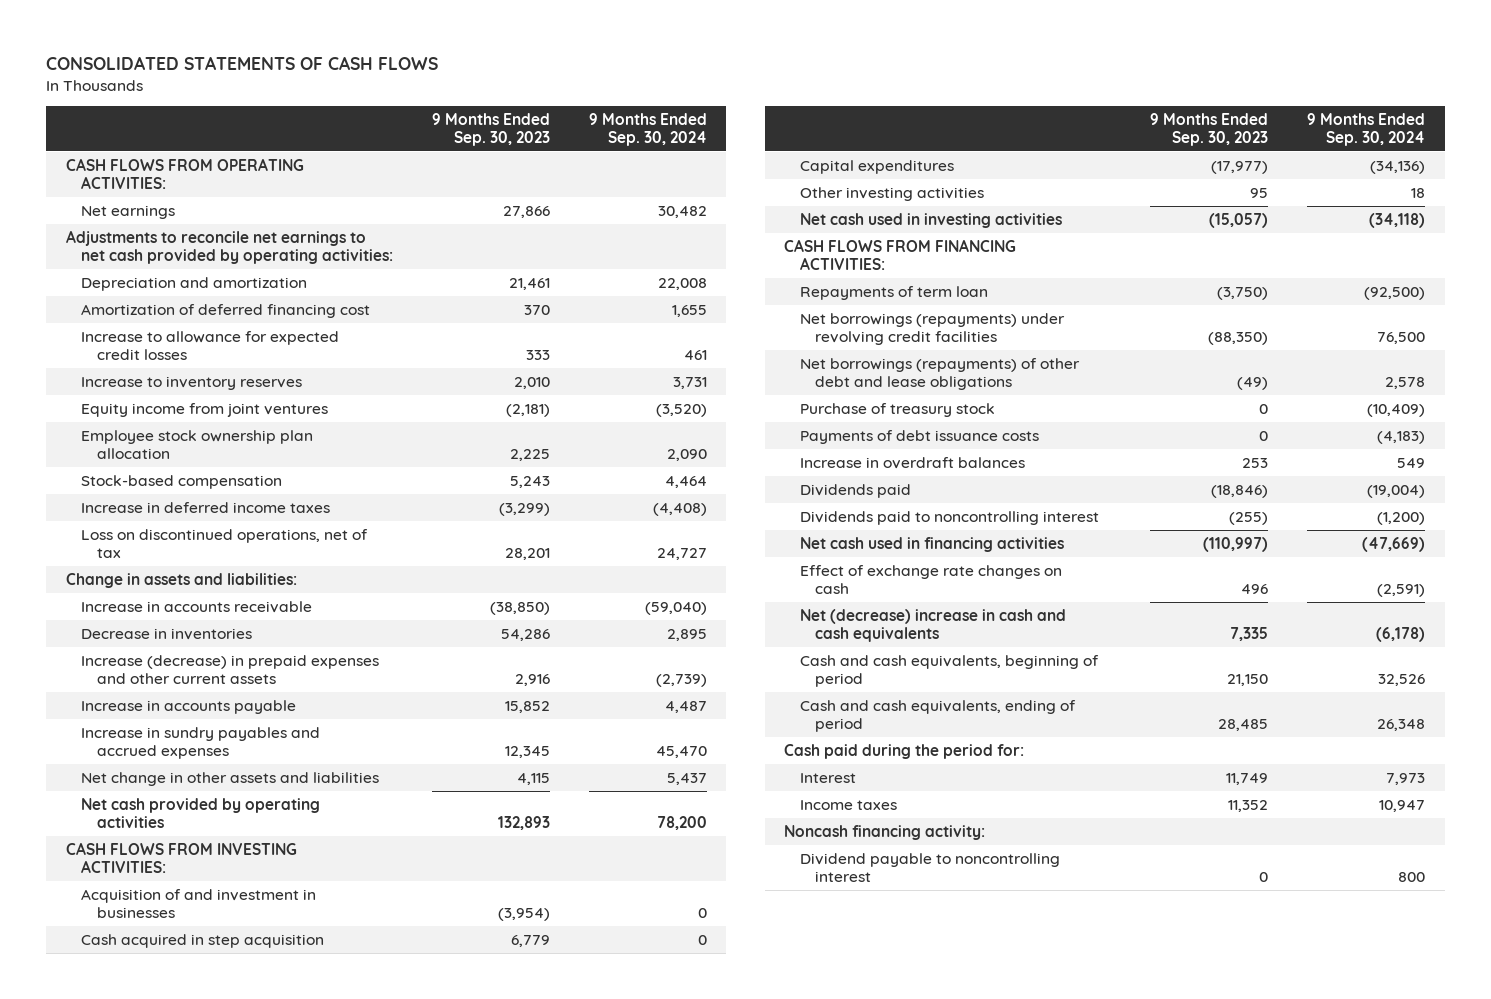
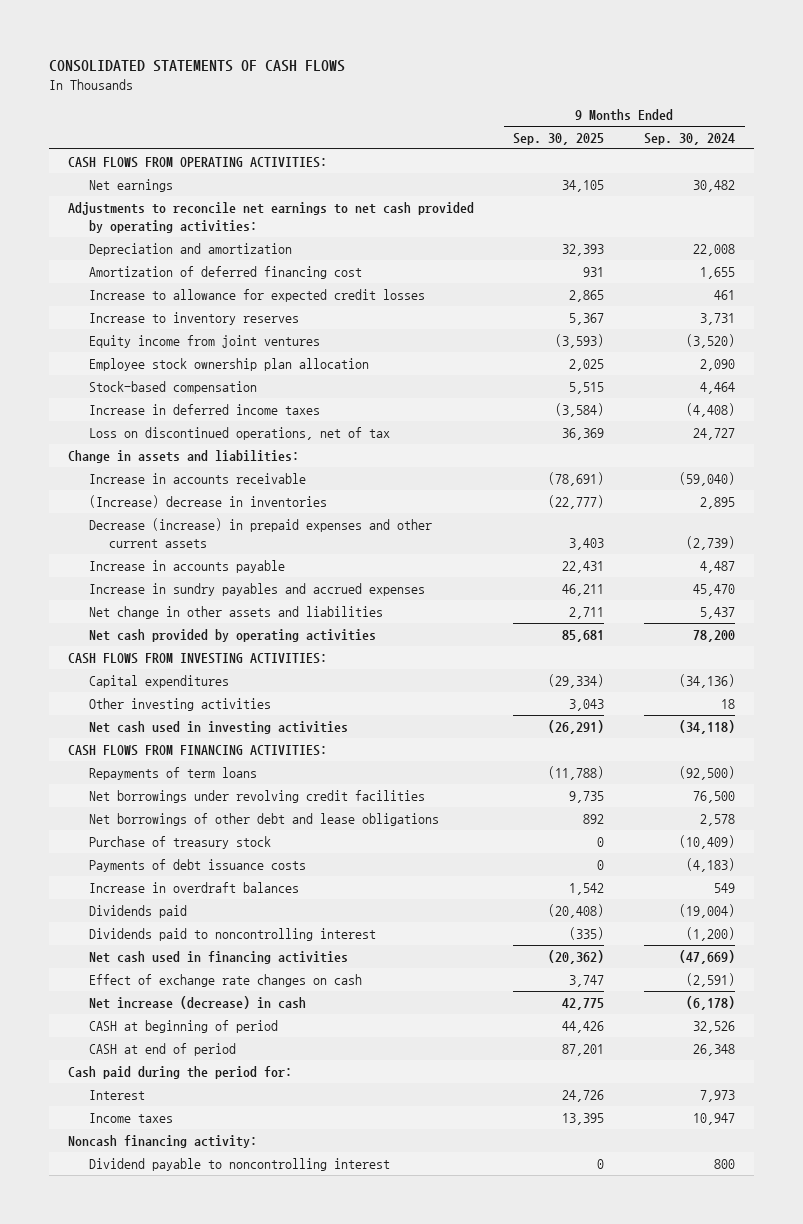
- | 9 Months Ended Sep. 30, 2023 | 9 Months Ended Sep. 30, 2024
+ | 9 Months Ended Sep. 30, 2025 | 9 Months Ended Sep. 30, 2024
- Decrease in inventories | 54,286 | 2,895
- Increase (decrease) in prepaid expenses and other current assets | 2,916 | (2,739)
+ (Increase) decrease in inventories | (22,777) | 2,895
+ Decrease (increase) in prepaid expenses and other current assets | 3,403 | (2,739)
- Acquisition of and investment in businesses | (3,954) | 0
- Cash acquired in step acquisition | 6,779 | 0
- Repayments of term loan | (3,750) | (92,500)
- Net borrowings (repayments) under revolving credit facilities | (88,350) | 76,500
- Net borrowings (repayments) of other debt and lease obligations | (49) | 2,578
+ Repayments of term loans | (11,788) | (92,500)
+ Net borrowings under revolving credit facilities | 9,735 | 76,500
+ Net borrowings of other debt and lease obligations | 892 | 2,578
- Net (decrease) increase in cash and cash equivalents | 7,335 | (6,178)
- Cash and cash equivalents, beginning of period | 21,150 | 32,526
- Cash and cash equivalents, ending of period | 28,485 | 26,348
+ Net increase (decrease) in cash | 42,775 | (6,178)
+ CASH at beginning of period | 44,426 | 32,526
+ CASH at end of period | 87,201 | 26,348

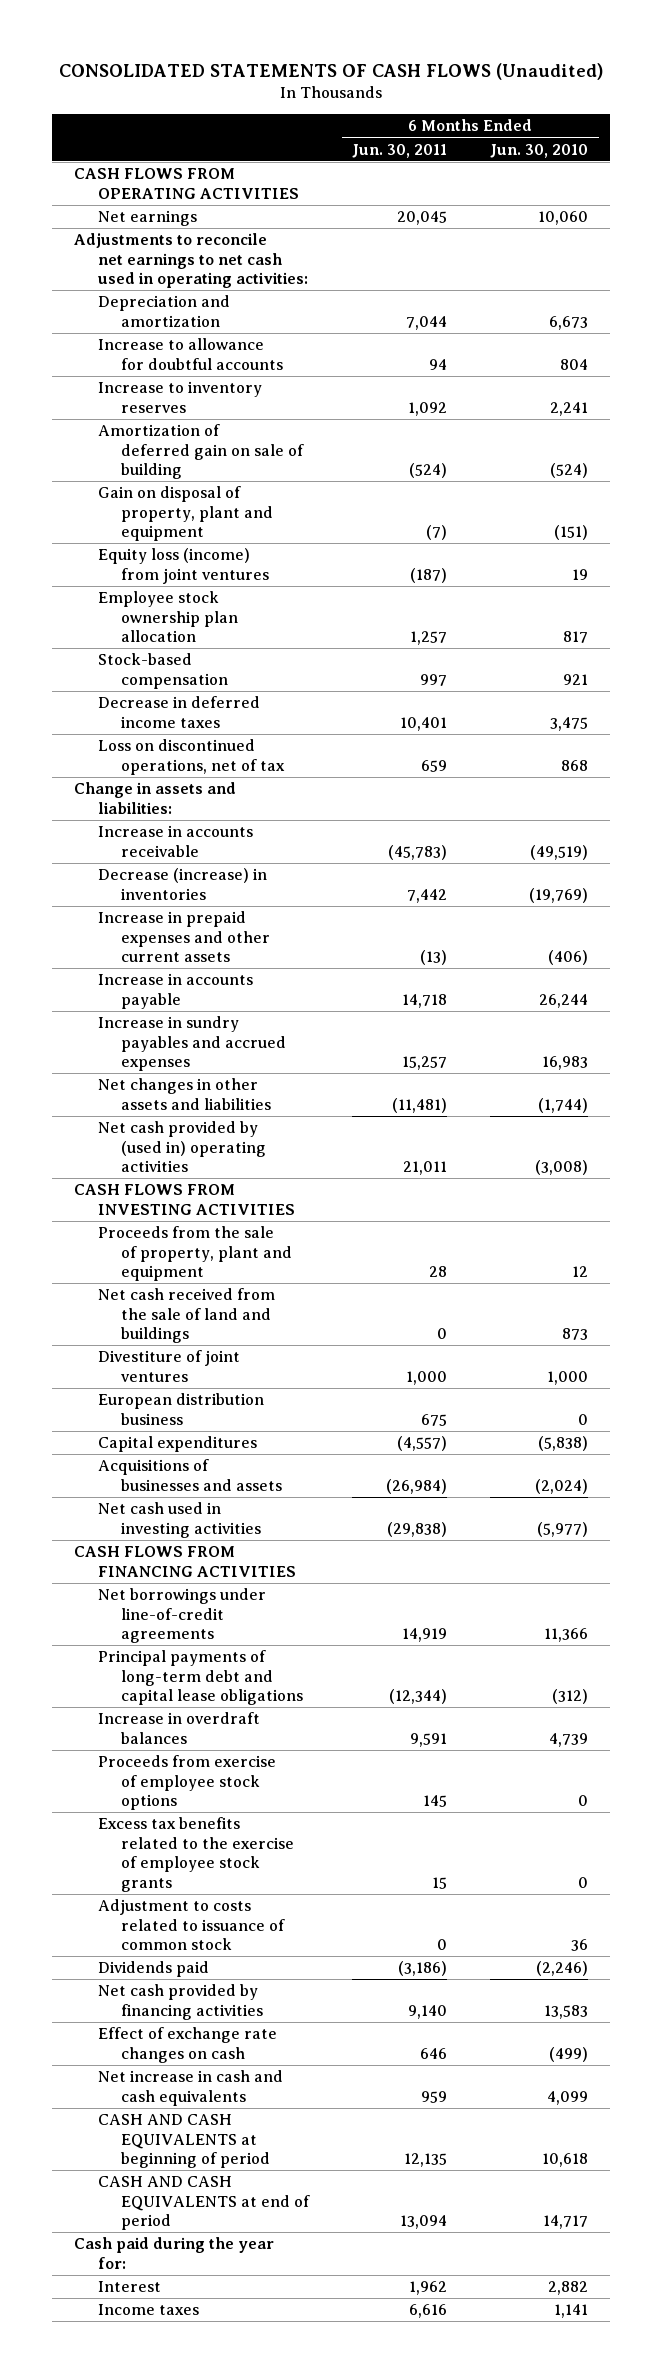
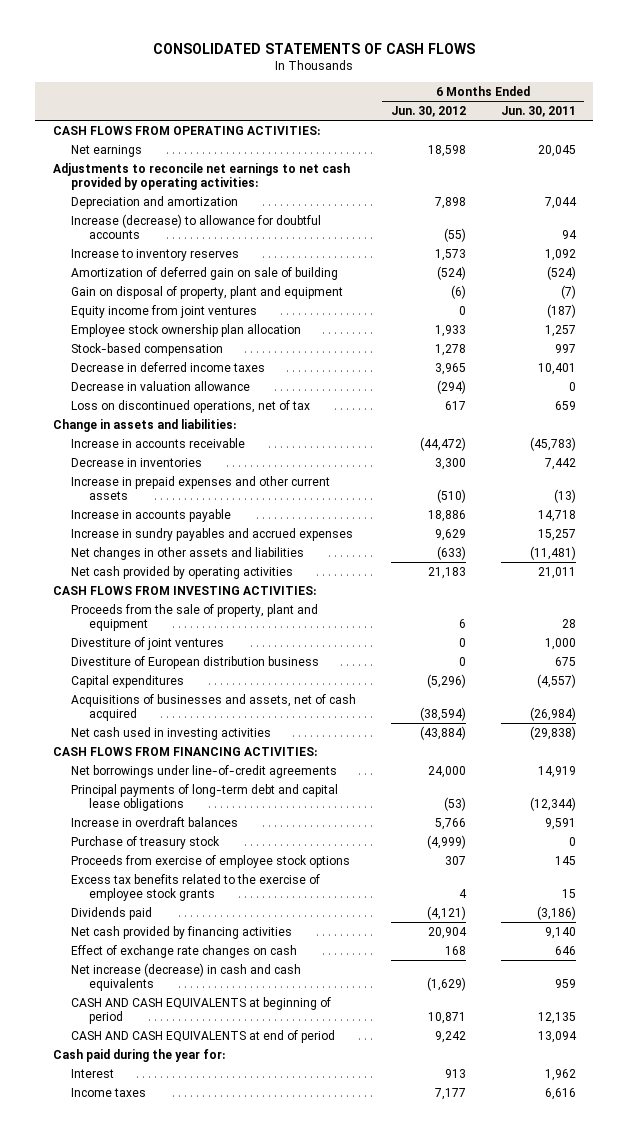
- CONSOLIDATED STATEMENTS OF CASH FLOWS (Unaudited)
+ CONSOLIDATED STATEMENTS OF CASH FLOWS
- | 6 Months Ended Jun. 30, 2011 | 6 Months Ended Jun. 30, 2010
+ | 6 Months Ended Jun. 30, 2012 | 6 Months Ended Jun. 30, 2011
- CASH FLOWS FROM OPERATING ACTIVITIES
+ CASH FLOWS FROM OPERATING ACTIVITIES:
- Adjustments to reconcile net earnings to net cash used in operating activities:
+ Adjustments to reconcile net earnings to net cash provided by operating activities:
- Increase to allowance for doubtful accounts | 94 | 804
+ Increase (decrease) to allowance for doubtful accounts | (55) | 94
- Equity loss (income) from joint ventures | (187) | 19
+ Equity income from joint ventures | 0 | (187)
+ Decrease in valuation allowance | (294) | 0
- Decrease (increase) in inventories | 7,442 | (19,769)
+ Decrease in inventories | 3,300 | 7,442
- Net cash provided by (used in) operating activities | 21,011 | (3,008)
- CASH FLOWS FROM INVESTING ACTIVITIES
+ Net cash provided by operating activities | 21,183 | 21,011
+ CASH FLOWS FROM INVESTING ACTIVITIES:
- Net cash received from the sale of land and buildings | 0 | 873
- European distribution business | 675 | 0
+ Divestiture of European distribution business | 0 | 675
- Acquisitions of businesses and assets | (26,984) | (2,024)
+ Acquisitions of businesses and assets, net of cash acquired | (38,594) | (26,984)
- CASH FLOWS FROM FINANCING ACTIVITIES
+ CASH FLOWS FROM FINANCING ACTIVITIES:
+ Purchase of treasury stock | (4,999) | 0
- Adjustment to costs related to issuance of common stock | 0 | 36
- Net increase in cash and cash equivalents | 959 | 4,099
+ Net increase (decrease) in cash and cash equivalents | (1,629) | 959

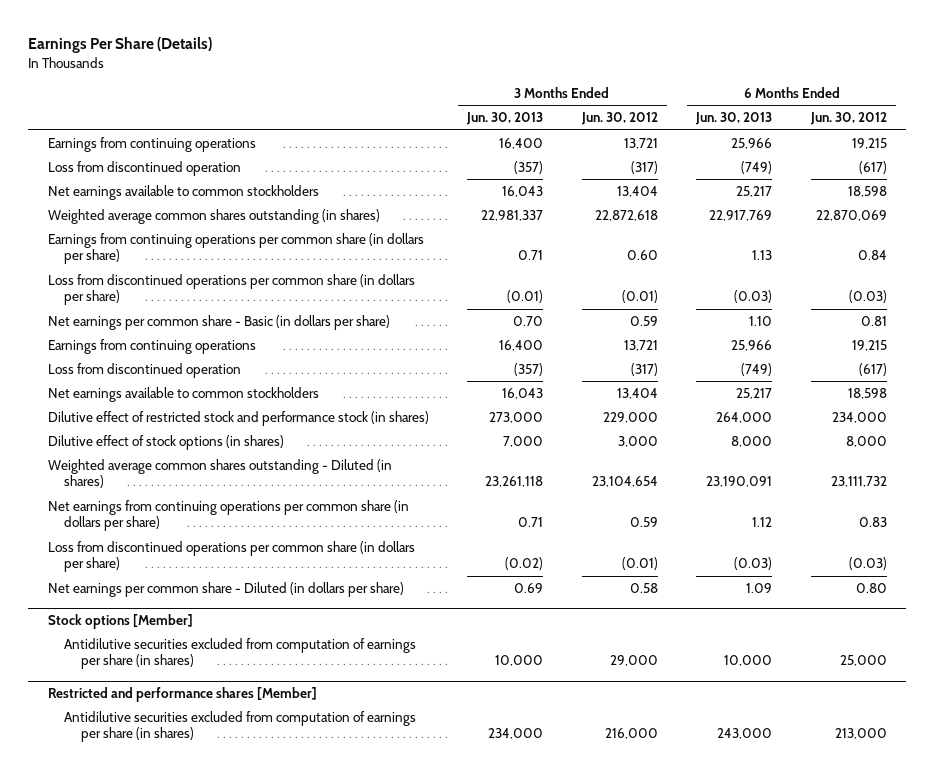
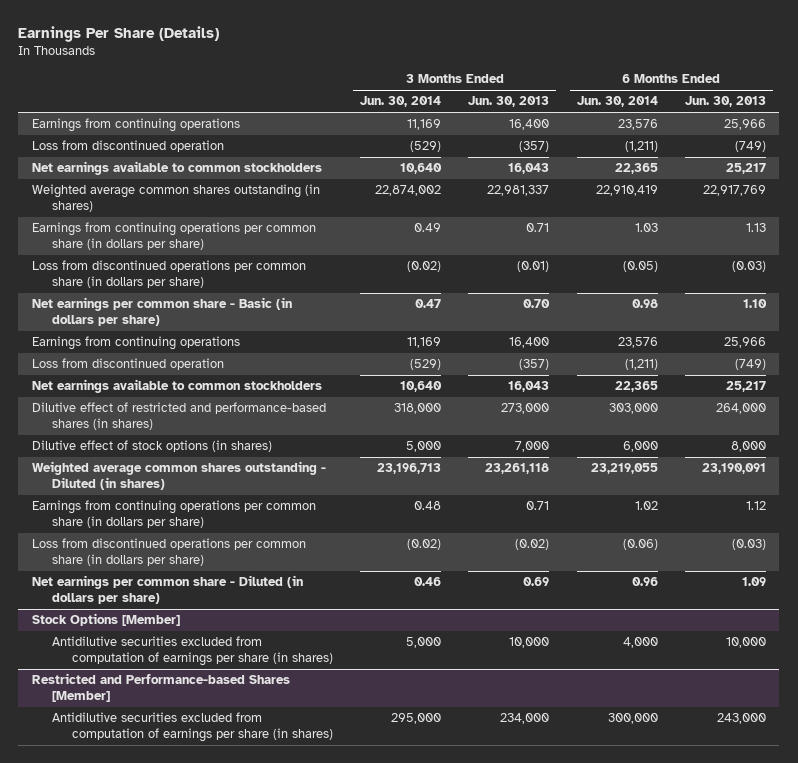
- | 3 Months Ended Jun. 30, 2013 | 3 Months Ended Jun. 30, 2012 | 6 Months Ended Jun. 30, 2013 | 6 Months Ended Jun. 30, 2012
+ | 3 Months Ended Jun. 30, 2014 | 3 Months Ended Jun. 30, 2013 | 6 Months Ended Jun. 30, 2014 | 6 Months Ended Jun. 30, 2013
- Dilutive effect of restricted stock and performance stock (in shares) | 273,000 | 229,000 | 264,000 | 234,000
+ Dilutive effect of restricted and performance-based shares (in shares) | 318,000 | 273,000 | 303,000 | 264,000
- Net earnings from continuing operations per common share (in dollars per share) | 0.71 | 0.59 | 1.12 | 0.83
+ Earnings from continuing operations per common share (in dollars per share) | 0.48 | 0.71 | 1.02 | 1.12
- Stock options [Member]
+ Stock Options [Member]
- Restricted and performance shares [Member]
+ Restricted and Performance-based Shares [Member]

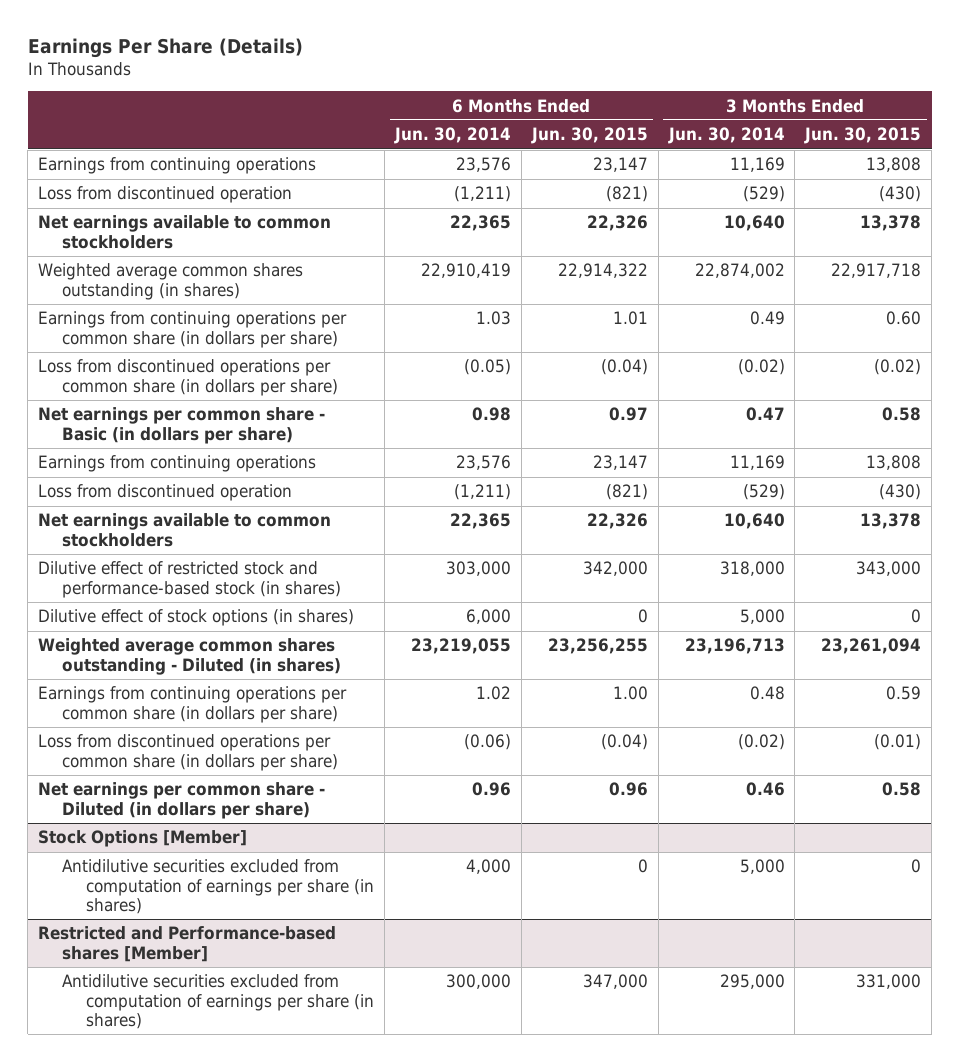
- | 3 Months Ended Jun. 30, 2014 | 3 Months Ended Jun. 30, 2013 | 6 Months Ended Jun. 30, 2014 | 6 Months Ended Jun. 30, 2013
+ | 6 Months Ended Jun. 30, 2014 | 6 Months Ended Jun. 30, 2015 | 3 Months Ended Jun. 30, 2014 | 3 Months Ended Jun. 30, 2015
- Dilutive effect of restricted and performance-based shares (in shares) | 318,000 | 273,000 | 303,000 | 264,000
+ Dilutive effect of restricted stock and performance-based stock (in shares) | 303,000 | 342,000 | 318,000 | 343,000
- Restricted and Performance-based Shares [Member]
+ Restricted and Performance-based shares [Member]

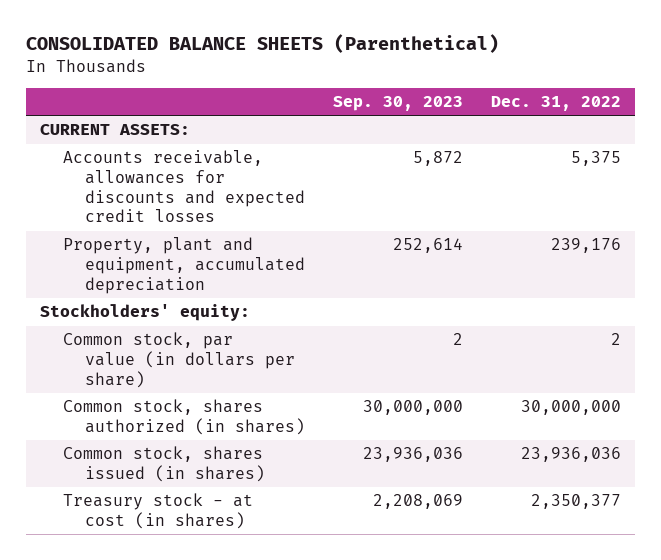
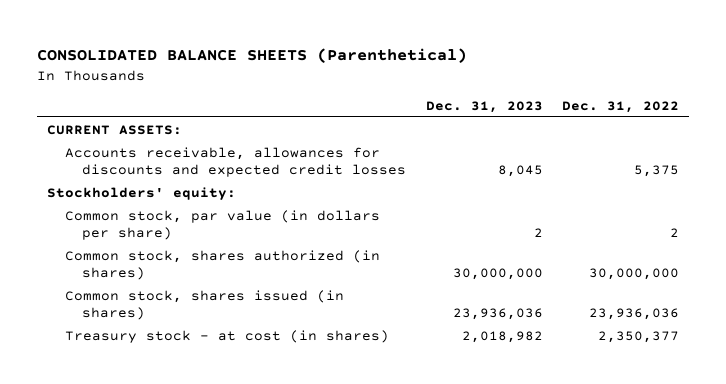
- | Sep. 30, 2023 | Dec. 31, 2022
+ | Dec. 31, 2023 | Dec. 31, 2022
- Property, plant and equipment, accumulated depreciation | 252,614 | 239,176

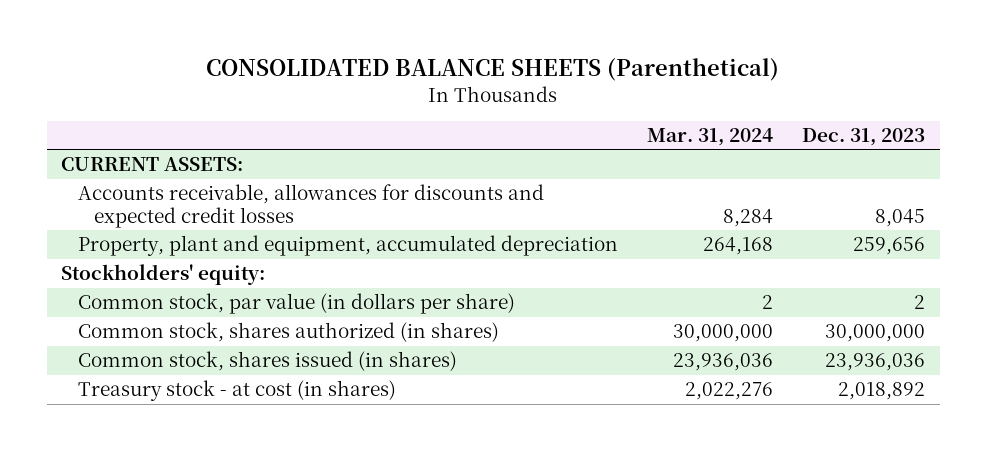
- | Dec. 31, 2023 | Dec. 31, 2022
+ | Mar. 31, 2024 | Dec. 31, 2023
+ Property, plant and equipment, accumulated depreciation | 264,168 | 259,656
- Treasury stock - at cost (in shares) | 2,018,982 | 2,350,377
+ Treasury stock - at cost (in shares) | 2,022,276 | 2,018,892

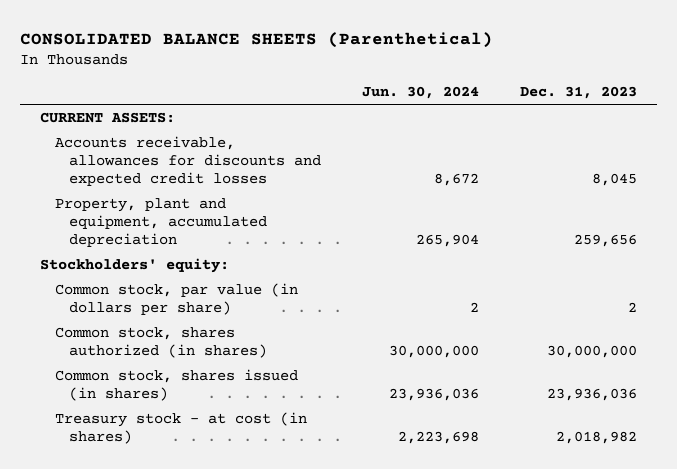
- | Mar. 31, 2024 | Dec. 31, 2023
+ | Jun. 30, 2024 | Dec. 31, 2023
- Treasury stock - at cost (in shares) | 2,022,276 | 2,018,892
+ Treasury stock - at cost (in shares) | 2,223,698 | 2,018,982

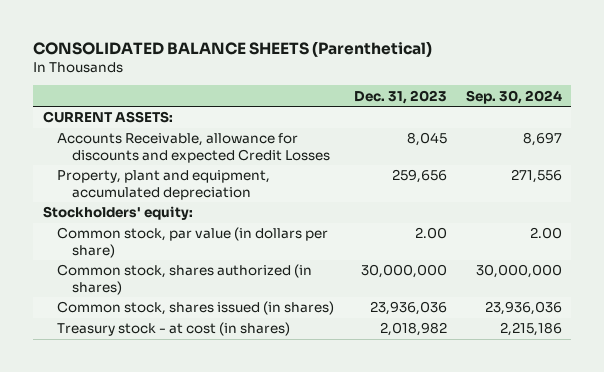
- | Jun. 30, 2024 | Dec. 31, 2023
+ | Dec. 31, 2023 | Sep. 30, 2024
- Accounts receivable, allowances for discounts and expected credit losses | 8,672 | 8,045
+ Accounts Receivable, allowance for discounts and expected Credit Losses | 8,045 | 8,697
- Common stock, par value (in dollars per share) | 2 | 2
+ Common stock, par value (in dollars per share) | 2.00 | 2.00

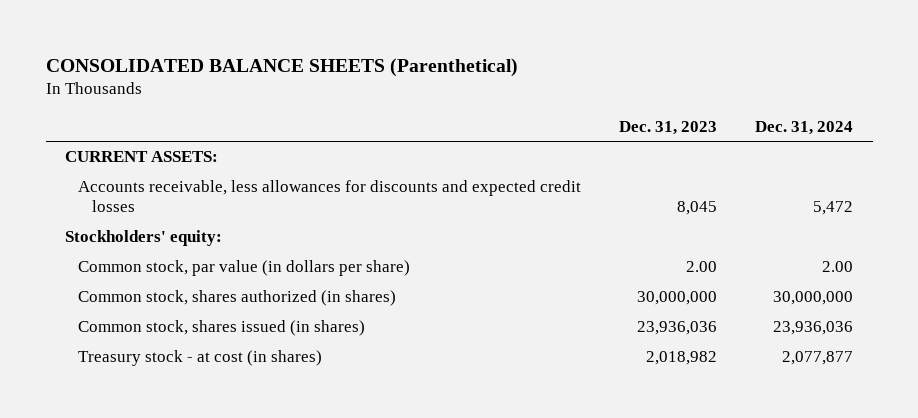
- | Dec. 31, 2023 | Sep. 30, 2024
+ | Dec. 31, 2023 | Dec. 31, 2024
- Accounts Receivable, allowance for discounts and expected Credit Losses | 8,045 | 8,697
- Property, plant and equipment, accumulated depreciation | 259,656 | 271,556
+ Accounts receivable, less allowances for discounts and expected credit losses | 8,045 | 5,472

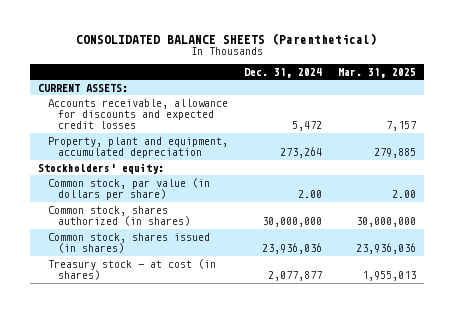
- | Dec. 31, 2023 | Dec. 31, 2024
+ | Dec. 31, 2024 | Mar. 31, 2025
- Accounts receivable, less allowances for discounts and expected credit losses | 8,045 | 5,472
+ Accounts receivable, allowance for discounts and expected credit losses | 5,472 | 7,157
+ Property, plant and equipment, accumulated depreciation | 273,264 | 279,885

